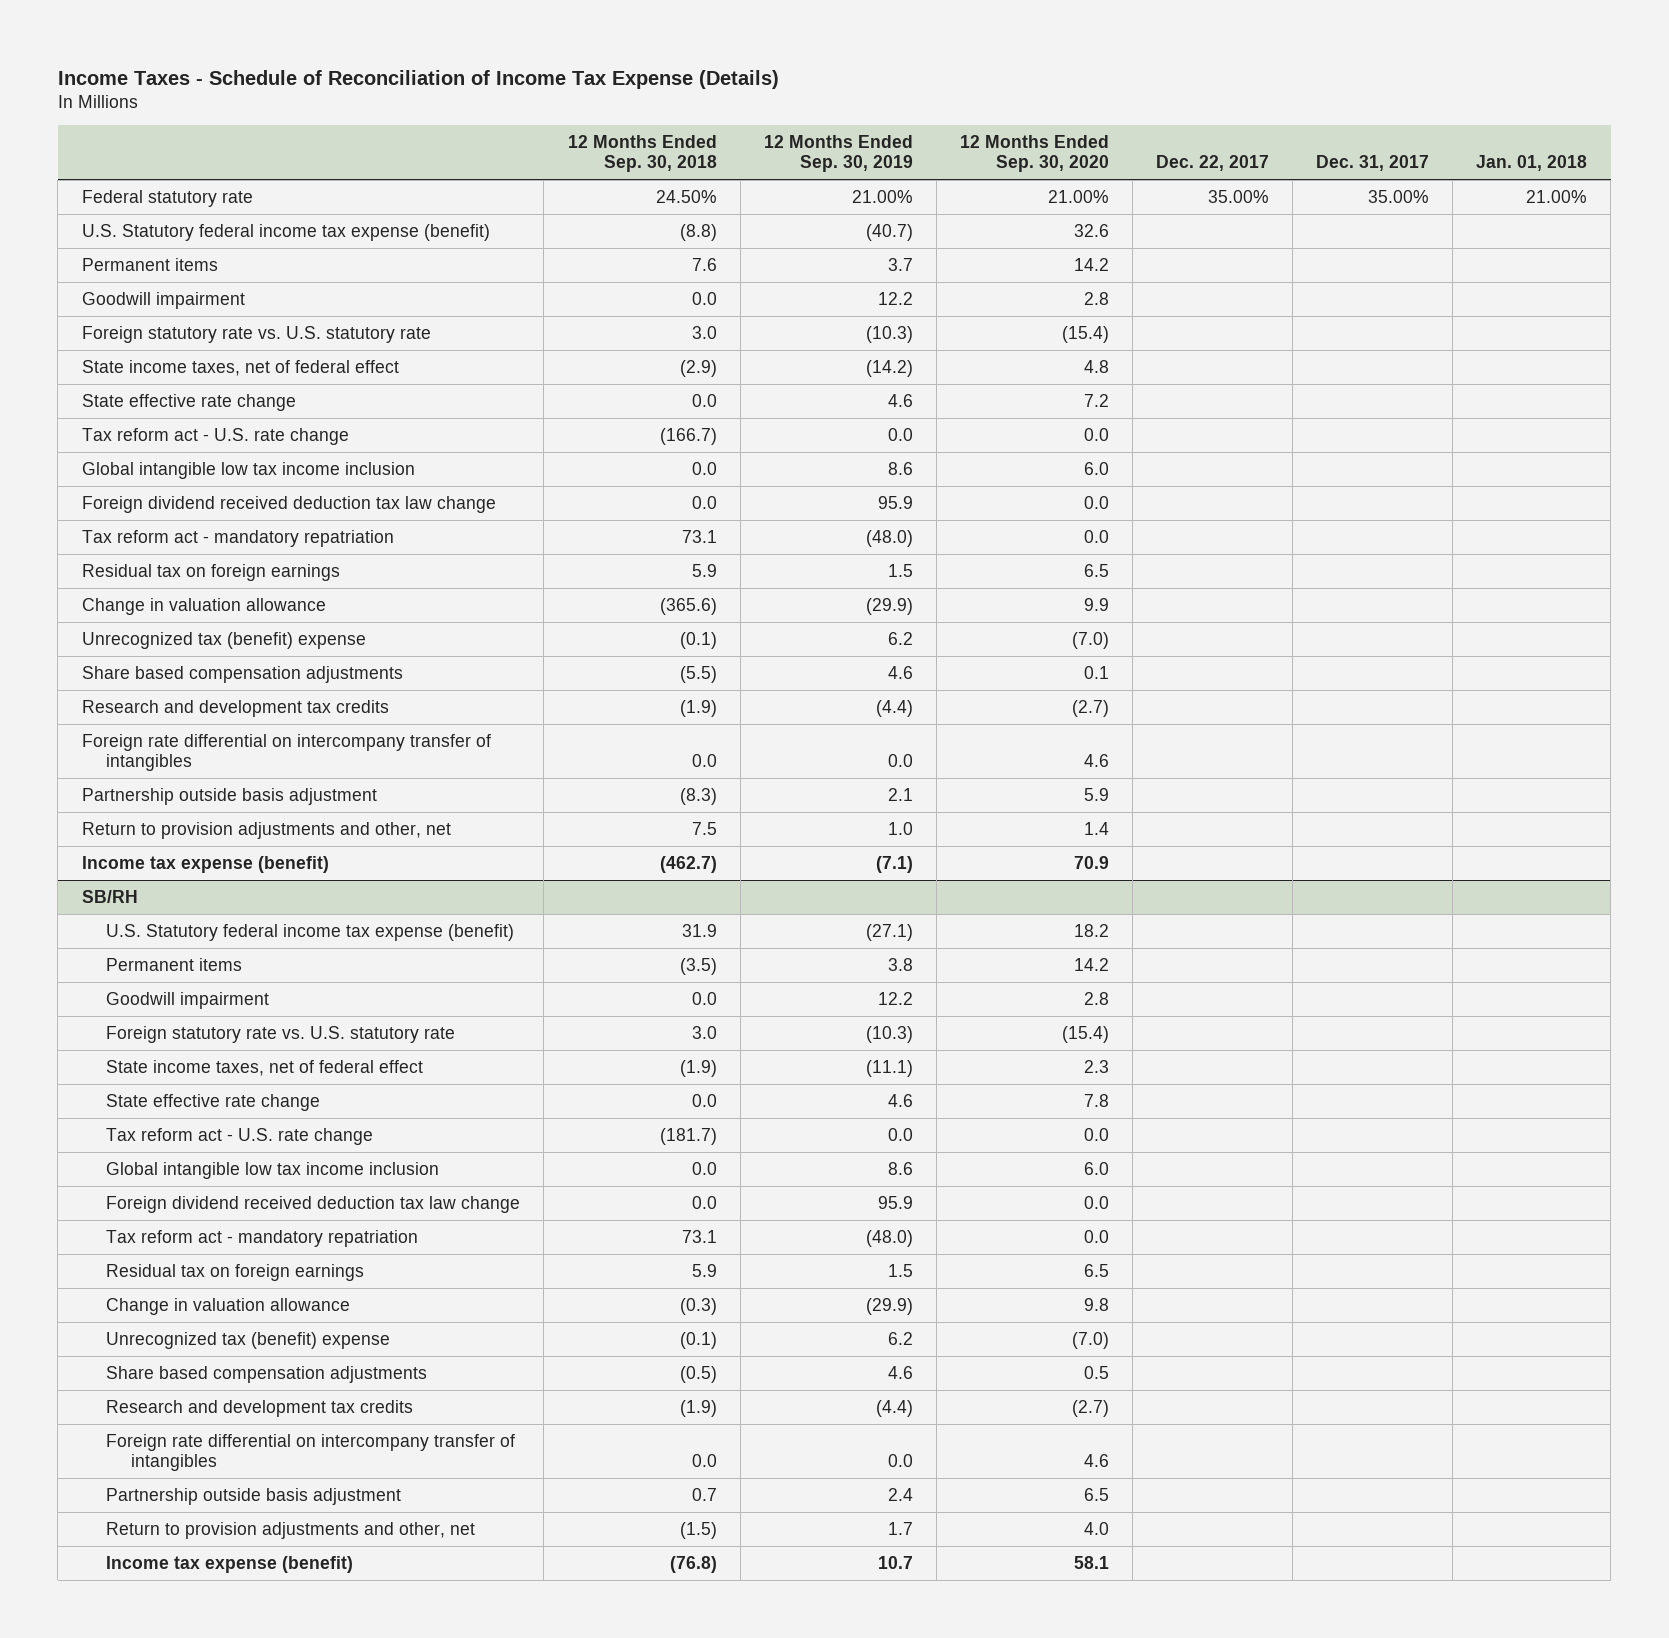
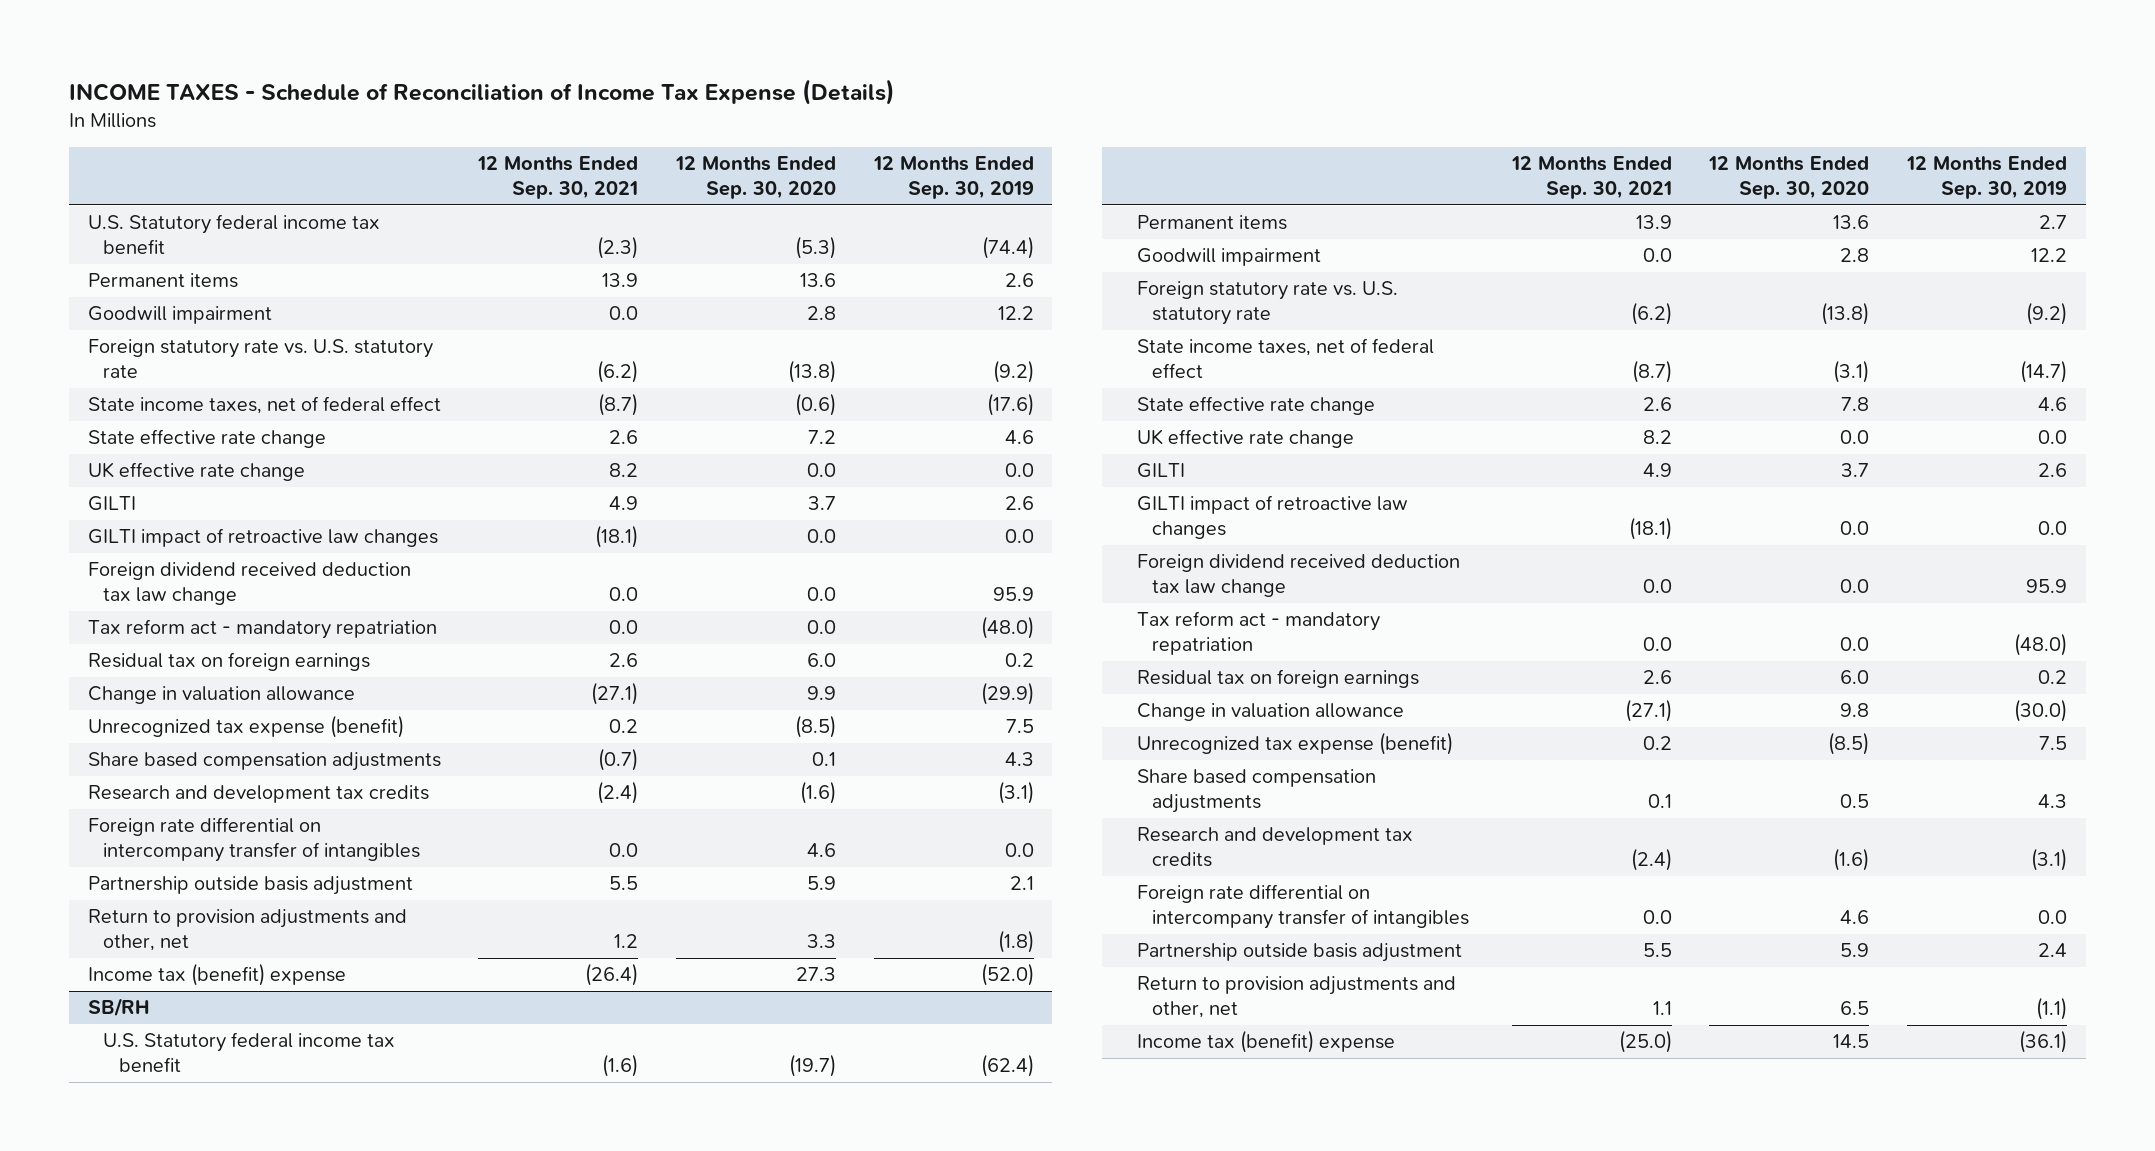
- Income Taxes - Schedule of Reconciliation of Income Tax Expense (Details)
+ INCOME TAXES - Schedule of Reconciliation of Income Tax Expense (Details)
- | 12 Months Ended Sep. 30, 2018 | 12 Months Ended Sep. 30, 2019 | 12 Months Ended Sep. 30, 2020 | Dec. 22, 2017 | Dec. 31, 2017 | Jan. 01, 2018
+ | 12 Months Ended Sep. 30, 2021 | 12 Months Ended Sep. 30, 2020 | 12 Months Ended Sep. 30, 2019
- Federal statutory rate | 24.50% | 21.00% | 21.00% | 35.00% | 35.00% | 21.00%
- U.S. Statutory federal income tax expense (benefit) | (8.8) | (40.7) | 32.6 | | |
- Permanent items | 7.6 | 3.7 | 14.2 | | |
+ U.S. Statutory federal income tax benefit | (2.3) | (5.3) | (74.4)
+ Permanent items | 13.9 | 13.6 | 2.6
- Foreign statutory rate vs. U.S. statutory rate | 3.0 | (10.3) | (15.4) | | |
- State income taxes, net of federal effect | (2.9) | (14.2) | 4.8 | | |
+ Foreign statutory rate vs. U.S. statutory rate | (6.2) | (13.8) | (9.2)
+ State income taxes, net of federal effect | (8.7) | (0.6) | (17.6)
- Tax reform act - U.S. rate change | (166.7) | 0.0 | 0.0 | | |
- Global intangible low tax income inclusion | 0.0 | 8.6 | 6.0 | | |
+ UK effective rate change | 8.2 | 0.0 | 0.0
+ GILTI | 4.9 | 3.7 | 2.6
+ GILTI impact of retroactive law changes | (18.1) | 0.0 | 0.0
- Residual tax on foreign earnings | 5.9 | 1.5 | 6.5 | | |
+ Residual tax on foreign earnings | 2.6 | 6.0 | 0.2
- Unrecognized tax (benefit) expense | (0.1) | 6.2 | (7.0) | | |
- Share based compensation adjustments | (5.5) | 4.6 | 0.1 | | |
- Research and development tax credits | (1.9) | (4.4) | (2.7) | | |
+ Unrecognized tax expense (benefit) | 0.2 | (8.5) | 7.5
+ Share based compensation adjustments | (0.7) | 0.1 | 4.3
+ Research and development tax credits | (2.4) | (1.6) | (3.1)
- Return to provision adjustments and other, net | 7.5 | 1.0 | 1.4 | | |
- Income tax expense (benefit) | (462.7) | (7.1) | 70.9 | | |
+ Return to provision adjustments and other, net | 1.2 | 3.3 | (1.8)
+ Income tax (benefit) expense | (26.4) | 27.3 | (52.0)
@ SB/RH
- U.S. Statutory federal income tax expense (benefit) | 31.9 | (27.1) | 18.2 | | |
- Permanent items | (3.5) | 3.8 | 14.2 | | |
+ U.S. Statutory federal income tax benefit | (1.6) | (19.7) | (62.4)
+ Permanent items | 13.9 | 13.6 | 2.7
- Foreign statutory rate vs. U.S. statutory rate | 3.0 | (10.3) | (15.4) | | |
- State income taxes, net of federal effect | (1.9) | (11.1) | 2.3 | | |
+ Foreign statutory rate vs. U.S. statutory rate | (6.2) | (13.8) | (9.2)
+ State income taxes, net of federal effect | (8.7) | (3.1) | (14.7)
- Tax reform act - U.S. rate change | (181.7) | 0.0 | 0.0 | | |
- Global intangible low tax income inclusion | 0.0 | 8.6 | 6.0 | | |
+ UK effective rate change | 8.2 | 0.0 | 0.0
+ GILTI | 4.9 | 3.7 | 2.6
+ GILTI impact of retroactive law changes | (18.1) | 0.0 | 0.0
- Residual tax on foreign earnings | 5.9 | 1.5 | 6.5 | | |
- Change in valuation allowance | (0.3) | (29.9) | 9.8 | | |
- Unrecognized tax (benefit) expense | (0.1) | 6.2 | (7.0) | | |
- Share based compensation adjustments | (0.5) | 4.6 | 0.5 | | |
- Research and development tax credits | (1.9) | (4.4) | (2.7) | | |
+ Residual tax on foreign earnings | 2.6 | 6.0 | 0.2
+ Change in valuation allowance | (27.1) | 9.8 | (30.0)
+ Unrecognized tax expense (benefit) | 0.2 | (8.5) | 7.5
+ Share based compensation adjustments | 0.1 | 0.5 | 4.3
+ Research and development tax credits | (2.4) | (1.6) | (3.1)
- Partnership outside basis adjustment | 0.7 | 2.4 | 6.5 | | |
- Return to provision adjustments and other, net | (1.5) | 1.7 | 4.0 | | |
- Income tax expense (benefit) | (76.8) | 10.7 | 58.1 | | |
+ Partnership outside basis adjustment | 5.5 | 5.9 | 2.4
+ Return to provision adjustments and other, net | 1.1 | 6.5 | (1.1)
+ Income tax (benefit) expense | (25.0) | 14.5 | (36.1)

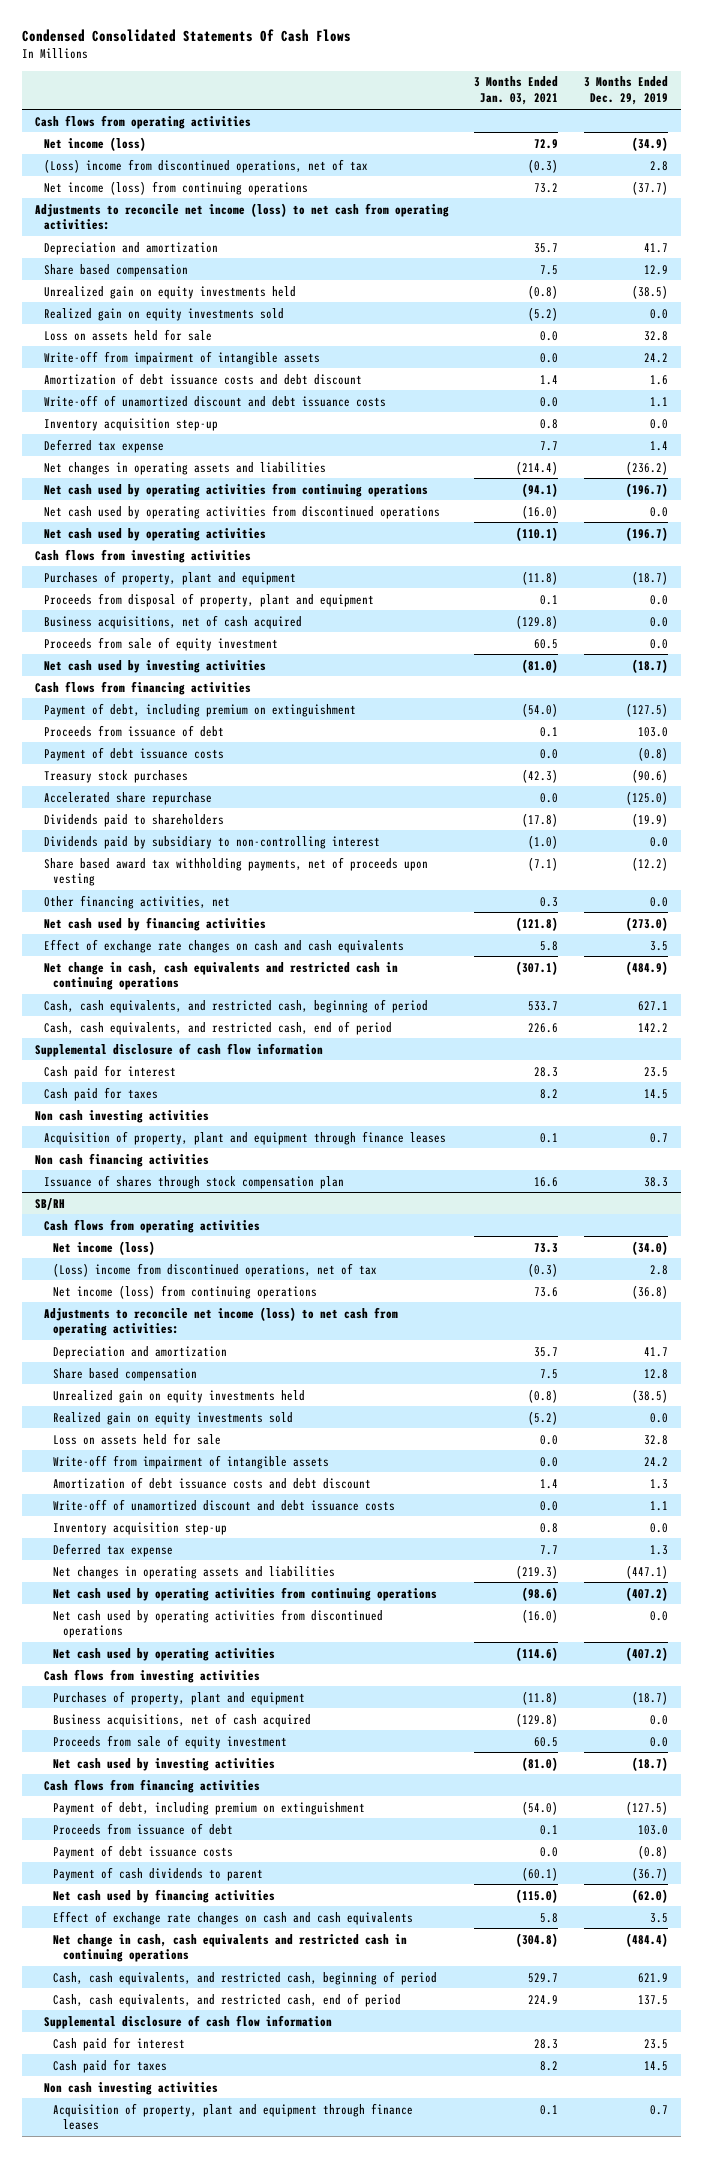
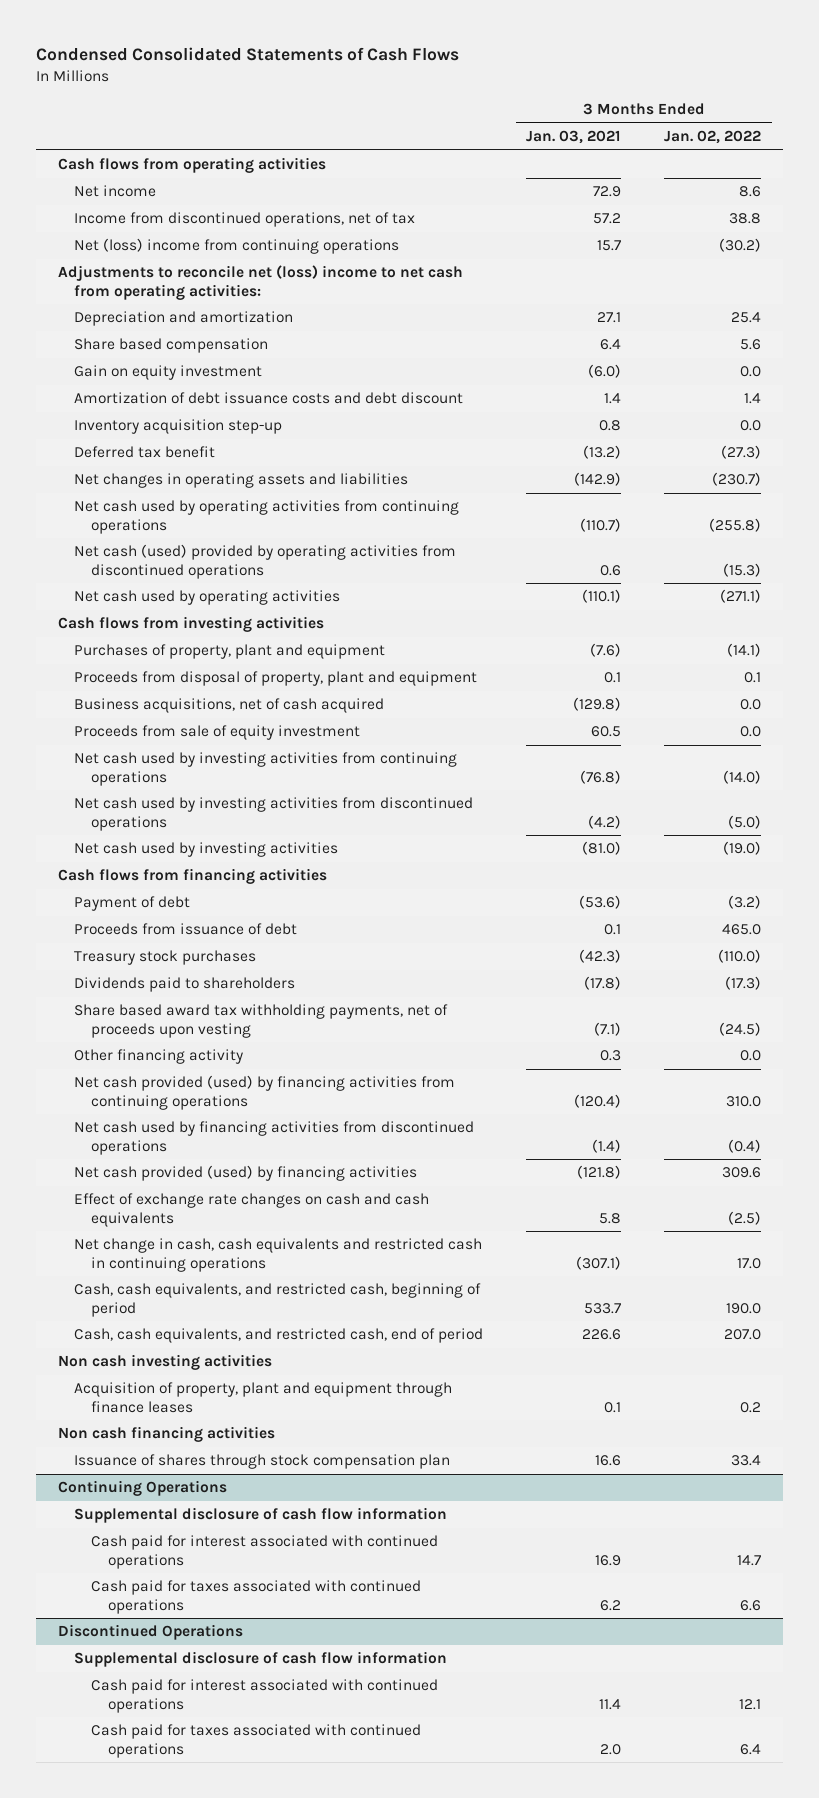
- Condensed Consolidated Statements Of Cash Flows
+ Condensed Consolidated Statements of Cash Flows
- | 3 Months Ended Jan. 03, 2021 | 3 Months Ended Dec. 29, 2019
+ | 3 Months Ended Jan. 03, 2021 | 3 Months Ended Jan. 02, 2022
- Net income (loss) | 72.9 | (34.9)
- (Loss) income from discontinued operations, net of tax | (0.3) | 2.8
- Net income (loss) from continuing operations | 73.2 | (37.7)
- Adjustments to reconcile net income (loss) to net cash from operating activities:
- Depreciation and amortization | 35.7 | 41.7
- Share based compensation | 7.5 | 12.9
- Unrealized gain on equity investments held | (0.8) | (38.5)
- Realized gain on equity investments sold | (5.2) | 0.0
- Loss on assets held for sale | 0.0 | 32.8
- Write-off from impairment of intangible assets | 0.0 | 24.2
+ Net income | 72.9 | 8.6
+ Income from discontinued operations, net of tax | 57.2 | 38.8
+ Net (loss) income from continuing operations | 15.7 | (30.2)
+ Adjustments to reconcile net (loss) income to net cash from operating activities:
+ Depreciation and amortization | 27.1 | 25.4
+ Share based compensation | 6.4 | 5.6
+ Gain on equity investment | (6.0) | 0.0
- Write-off of unamortized discount and debt issuance costs | 0.0 | 1.1
- Deferred tax expense | 7.7 | 1.4
- Net changes in operating assets and liabilities | (214.4) | (236.2)
- Net cash used by operating activities from continuing operations | (94.1) | (196.7)
- Net cash used by operating activities from discontinued operations | (16.0) | 0.0
+ Deferred tax benefit | (13.2) | (27.3)
+ Net changes in operating assets and liabilities | (142.9) | (230.7)
+ Net cash used by operating activities from continuing operations | (110.7) | (255.8)
+ Net cash (used) provided by operating activities from discontinued operations | 0.6 | (15.3)
- Purchases of property, plant and equipment | (11.8) | (18.7)
+ Purchases of property, plant and equipment | (7.6) | (14.1)
+ Net cash used by investing activities from continuing operations | (76.8) | (14.0)
+ Net cash used by investing activities from discontinued operations | (4.2) | (5.0)
- Payment of debt, including premium on extinguishment | (54.0) | (127.5)
+ Payment of debt | (53.6) | (3.2)
- Payment of debt issuance costs | 0.0 | (0.8)
- Accelerated share repurchase | 0.0 | (125.0)
- Dividends paid by subsidiary to non-controlling interest | (1.0) | 0.0
- Other financing activities, net | 0.3 | 0.0
- Net cash used by financing activities | (121.8) | (273.0)
+ Other financing activity | 0.3 | 0.0
+ Net cash provided (used) by financing activities from continuing operations | (120.4) | 310.0
+ Net cash used by financing activities from discontinued operations | (1.4) | (0.4)
+ Net cash provided (used) by financing activities | (121.8) | 309.6
- Supplemental disclosure of cash flow information
- Cash paid for interest | 28.3 | 23.5
- Cash paid for taxes | 8.2 | 14.5
- SB/RH
- Cash flows from operating activities
- Net income (loss) | 73.3 | (34.0)
- (Loss) income from discontinued operations, net of tax | (0.3) | 2.8
- Net income (loss) from continuing operations | 73.6 | (36.8)
- Adjustments to reconcile net income (loss) to net cash from operating activities:
- Depreciation and amortization | 35.7 | 41.7
- Share based compensation | 7.5 | 12.8
- Unrealized gain on equity investments held | (0.8) | (38.5)
- Realized gain on equity investments sold | (5.2) | 0.0
- Loss on assets held for sale | 0.0 | 32.8
- Write-off from impairment of intangible assets | 0.0 | 24.2
- Amortization of debt issuance costs and debt discount | 1.4 | 1.3
- Write-off of unamortized discount and debt issuance costs | 0.0 | 1.1
- Inventory acquisition step-up | 0.8 | 0.0
- Deferred tax expense | 7.7 | 1.3
- Net changes in operating assets and liabilities | (219.3) | (447.1)
- Net cash used by operating activities from continuing operations | (98.6) | (407.2)
- Net cash used by operating activities from discontinued operations | (16.0) | 0.0
- Net cash used by operating activities | (114.6) | (407.2)
- Cash flows from investing activities
- Purchases of property, plant and equipment | (11.8) | (18.7)
- Business acquisitions, net of cash acquired | (129.8) | 0.0
- Proceeds from sale of equity investment | 60.5 | 0.0
- Net cash used by investing activities | (81.0) | (18.7)
- Cash flows from financing activities
- Payment of debt, including premium on extinguishment | (54.0) | (127.5)
- Proceeds from issuance of debt | 0.1 | 103.0
- Payment of debt issuance costs | 0.0 | (0.8)
- Payment of cash dividends to parent | (60.1) | (36.7)
- Net cash used by financing activities | (115.0) | (62.0)
- Effect of exchange rate changes on cash and cash equivalents | 5.8 | 3.5
- Net change in cash, cash equivalents and restricted cash in continuing operations | (304.8) | (484.4)
- Cash, cash equivalents, and restricted cash, beginning of period | 529.7 | 621.9
- Cash, cash equivalents, and restricted cash, end of period | 224.9 | 137.5
+ Continuing Operations
- Cash paid for interest | 28.3 | 23.5
- Cash paid for taxes | 8.2 | 14.5
- Non cash investing activities
- Acquisition of property, plant and equipment through finance leases | 0.1 | 0.7
+ Cash paid for interest associated with continued operations | 16.9 | 14.7
+ Cash paid for taxes associated with continued operations | 6.2 | 6.6
+ Discontinued Operations
+ Supplemental disclosure of cash flow information
+ Cash paid for interest associated with continued operations | 11.4 | 12.1
+ Cash paid for taxes associated with continued operations | 2.0 | 6.4

